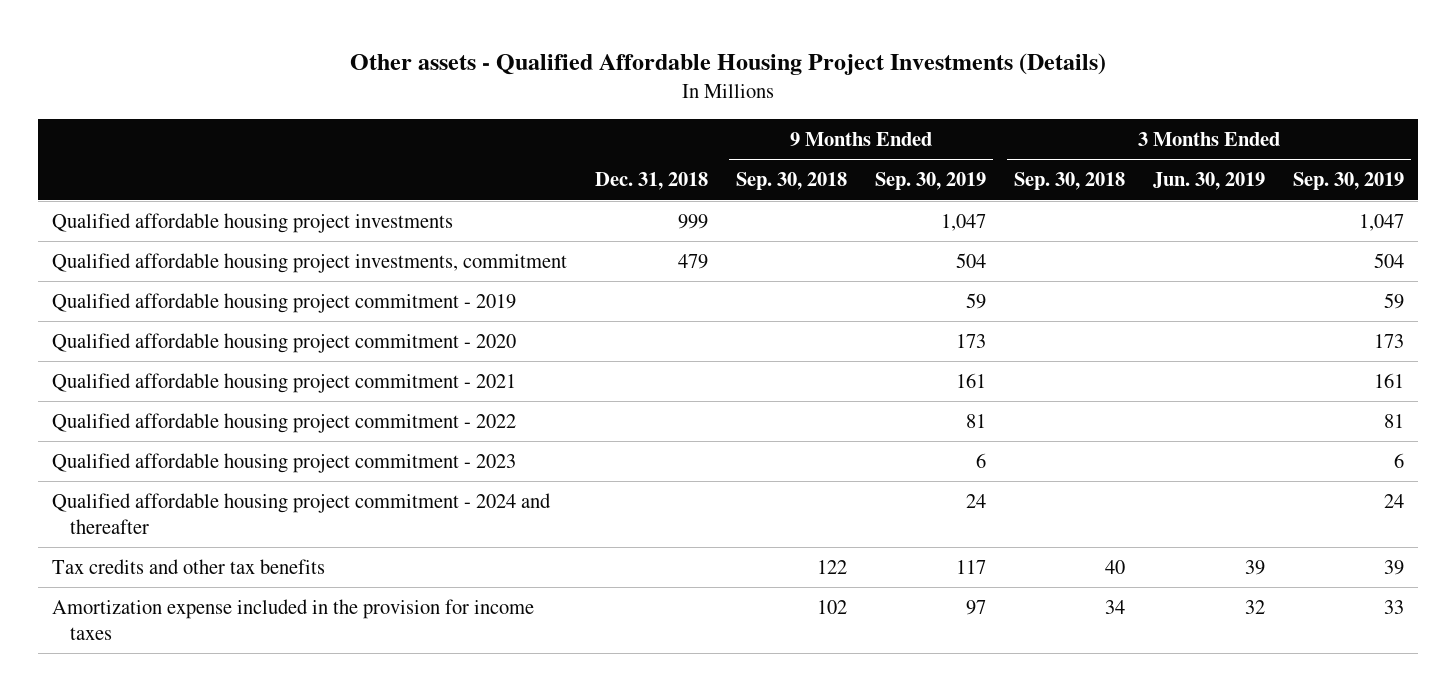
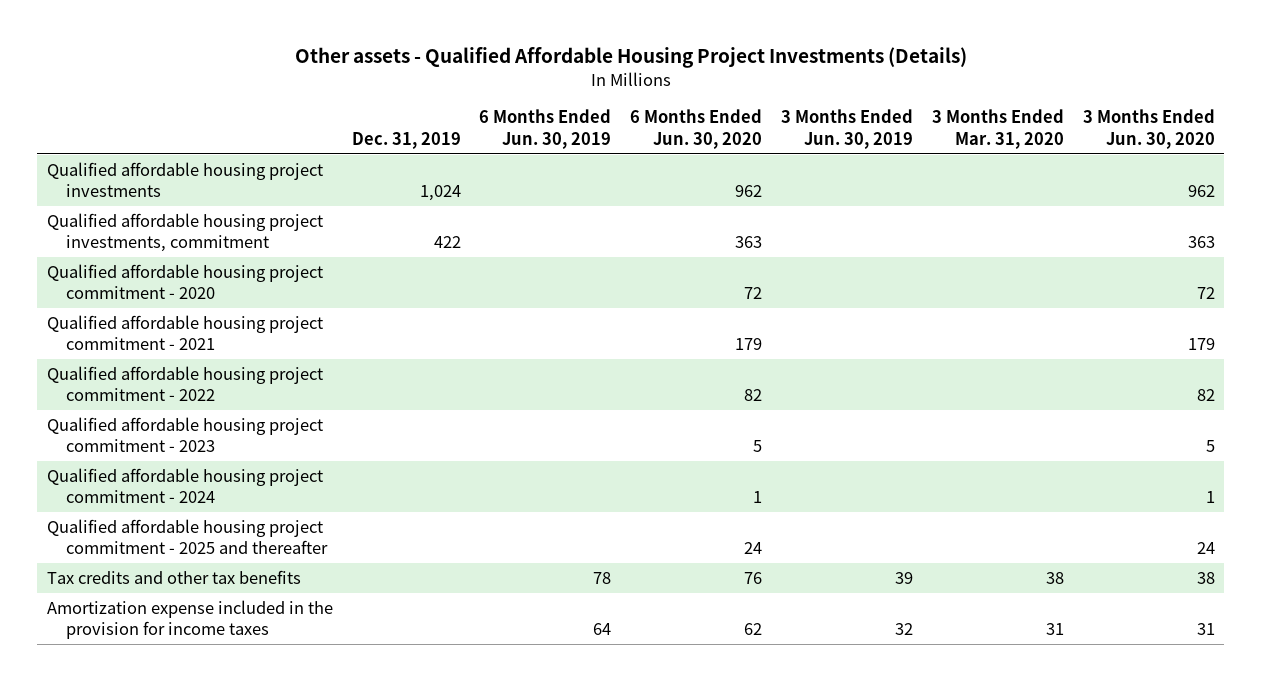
- | Dec. 31, 2018 | 9 Months Ended Sep. 30, 2018 | 9 Months Ended Sep. 30, 2019 | 3 Months Ended Sep. 30, 2018 | 3 Months Ended Jun. 30, 2019 | 3 Months Ended Sep. 30, 2019
+ | Dec. 31, 2019 | 6 Months Ended Jun. 30, 2019 | 6 Months Ended Jun. 30, 2020 | 3 Months Ended Jun. 30, 2019 | 3 Months Ended Mar. 31, 2020 | 3 Months Ended Jun. 30, 2020
- Qualified affordable housing project commitment - 2019 | | | 59 | | | 59
- Qualified affordable housing project commitment - 2024 and thereafter | | | 24 | | | 24
+ Qualified affordable housing project commitment - 2024 | | | 1 | | | 1
+ Qualified affordable housing project commitment - 2025 and thereafter | | | 24 | | | 24

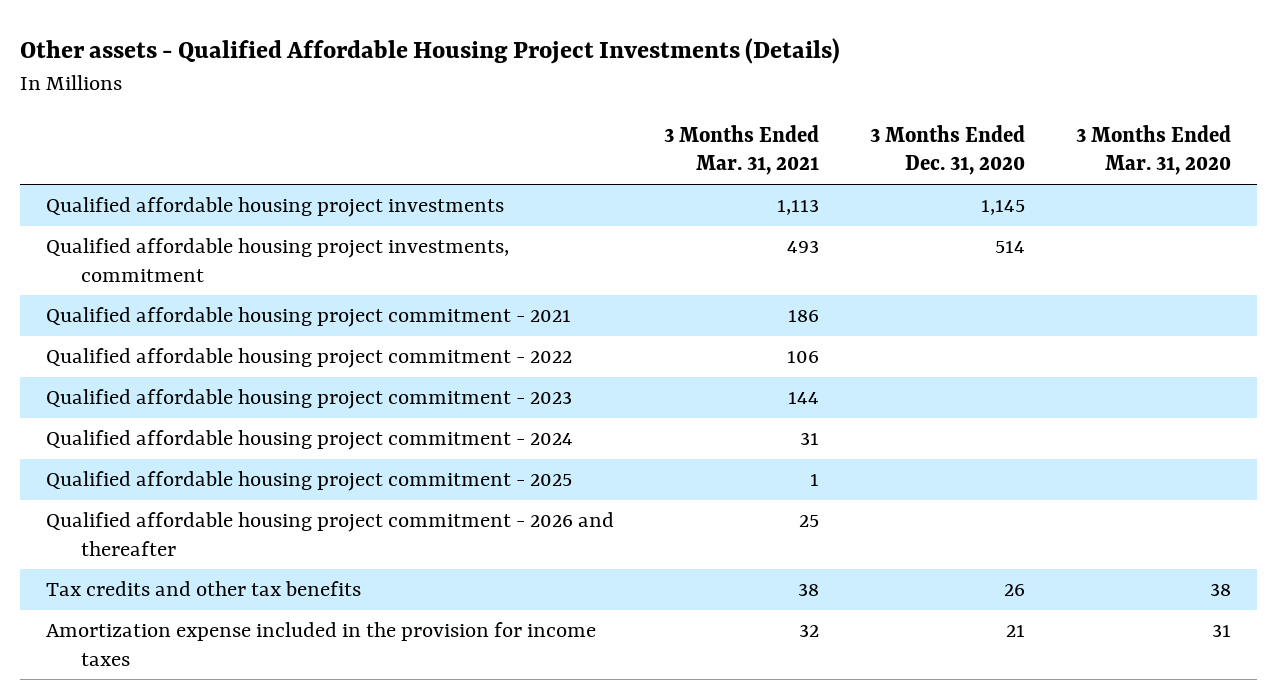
- | Dec. 31, 2019 | 6 Months Ended Jun. 30, 2019 | 6 Months Ended Jun. 30, 2020 | 3 Months Ended Jun. 30, 2019 | 3 Months Ended Mar. 31, 2020 | 3 Months Ended Jun. 30, 2020
+ | 3 Months Ended Mar. 31, 2021 | 3 Months Ended Dec. 31, 2020 | 3 Months Ended Mar. 31, 2020
- Qualified affordable housing project commitment - 2020 | | | 72 | | | 72
- Qualified affordable housing project commitment - 2025 and thereafter | | | 24 | | | 24
+ Qualified affordable housing project commitment - 2025 | 1 | |
+ Qualified affordable housing project commitment - 2026 and thereafter | 25 | |

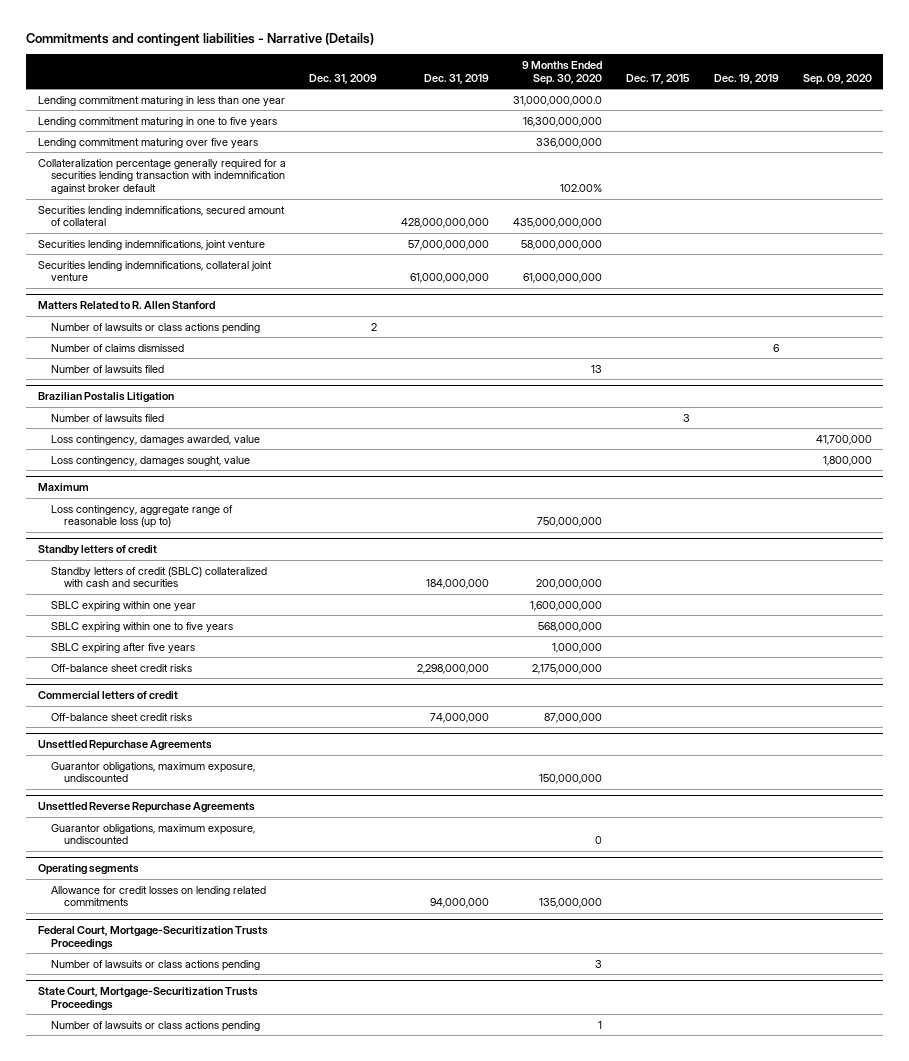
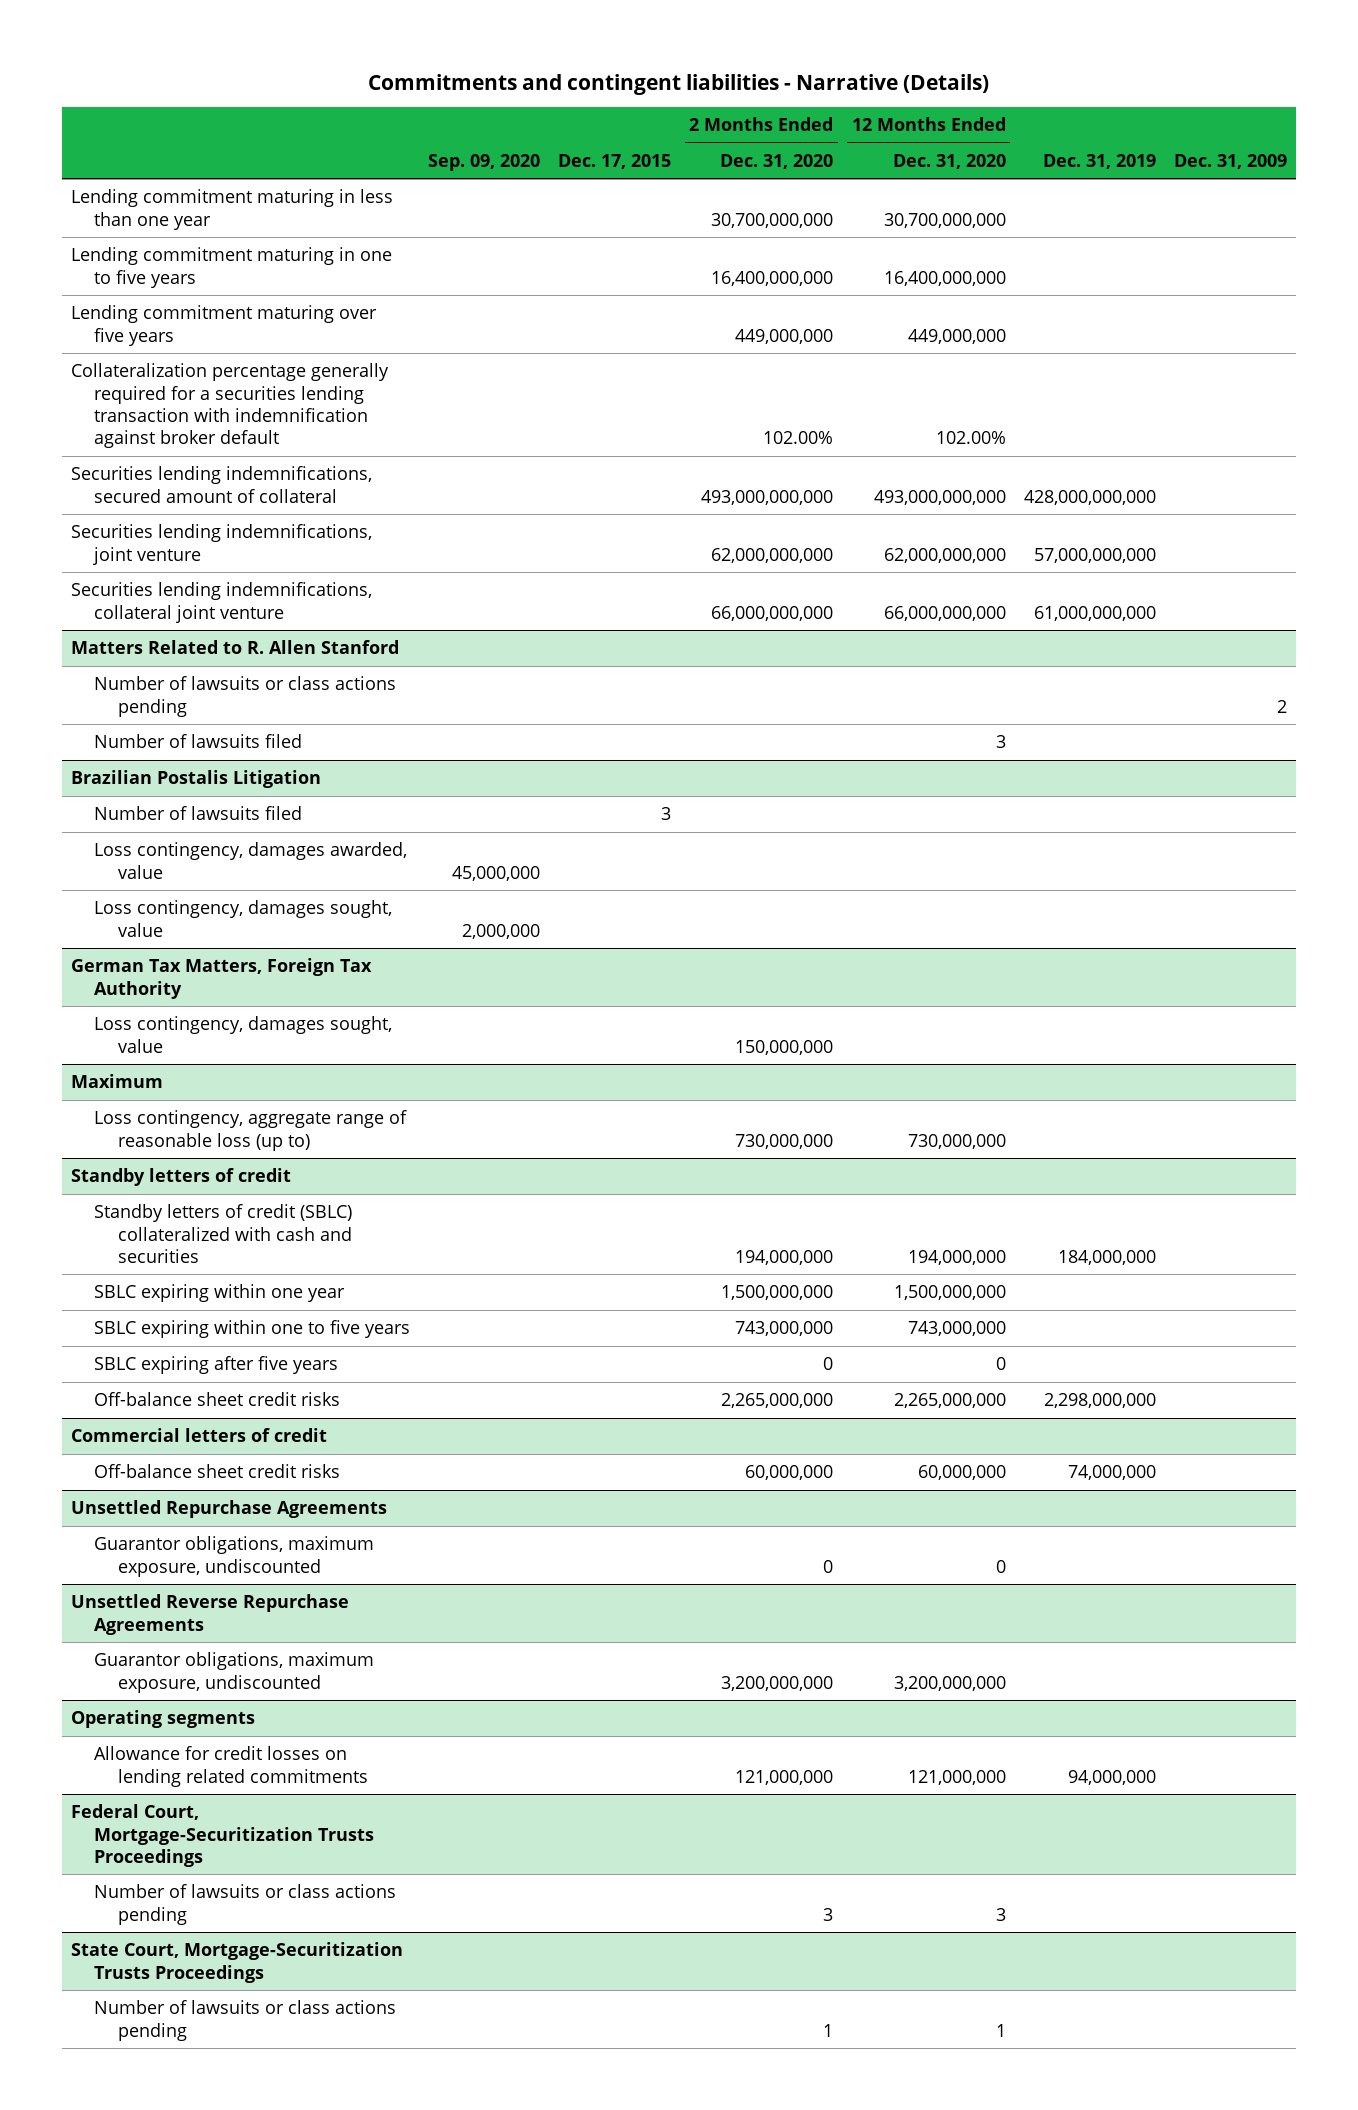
- | Dec. 31, 2009 | Dec. 31, 2019 | 9 Months Ended Sep. 30, 2020 | Dec. 17, 2015 | Dec. 19, 2019 | Sep. 09, 2020
+ | Sep. 09, 2020 | Dec. 17, 2015 | 2 Months Ended Dec. 31, 2020 | 12 Months Ended Dec. 31, 2020 | Dec. 31, 2019 | Dec. 31, 2009
@ Matters Related to R. Allen Stanford
- Number of claims dismissed | | | | | 6 |
@ Brazilian Postalis Litigation
- Loss contingency, damages awarded, value | | | | | | 41,700,000
- Loss contingency, damages sought, value | | | | | | 1,800,000
+ Loss contingency, damages awarded, value | 45,000,000 | | | | |
+ Loss contingency, damages sought, value | 2,000,000 | | | | |
+ German Tax Matters, Foreign Tax Authority
+ Loss contingency, damages sought, value | | | 150,000,000 | | |

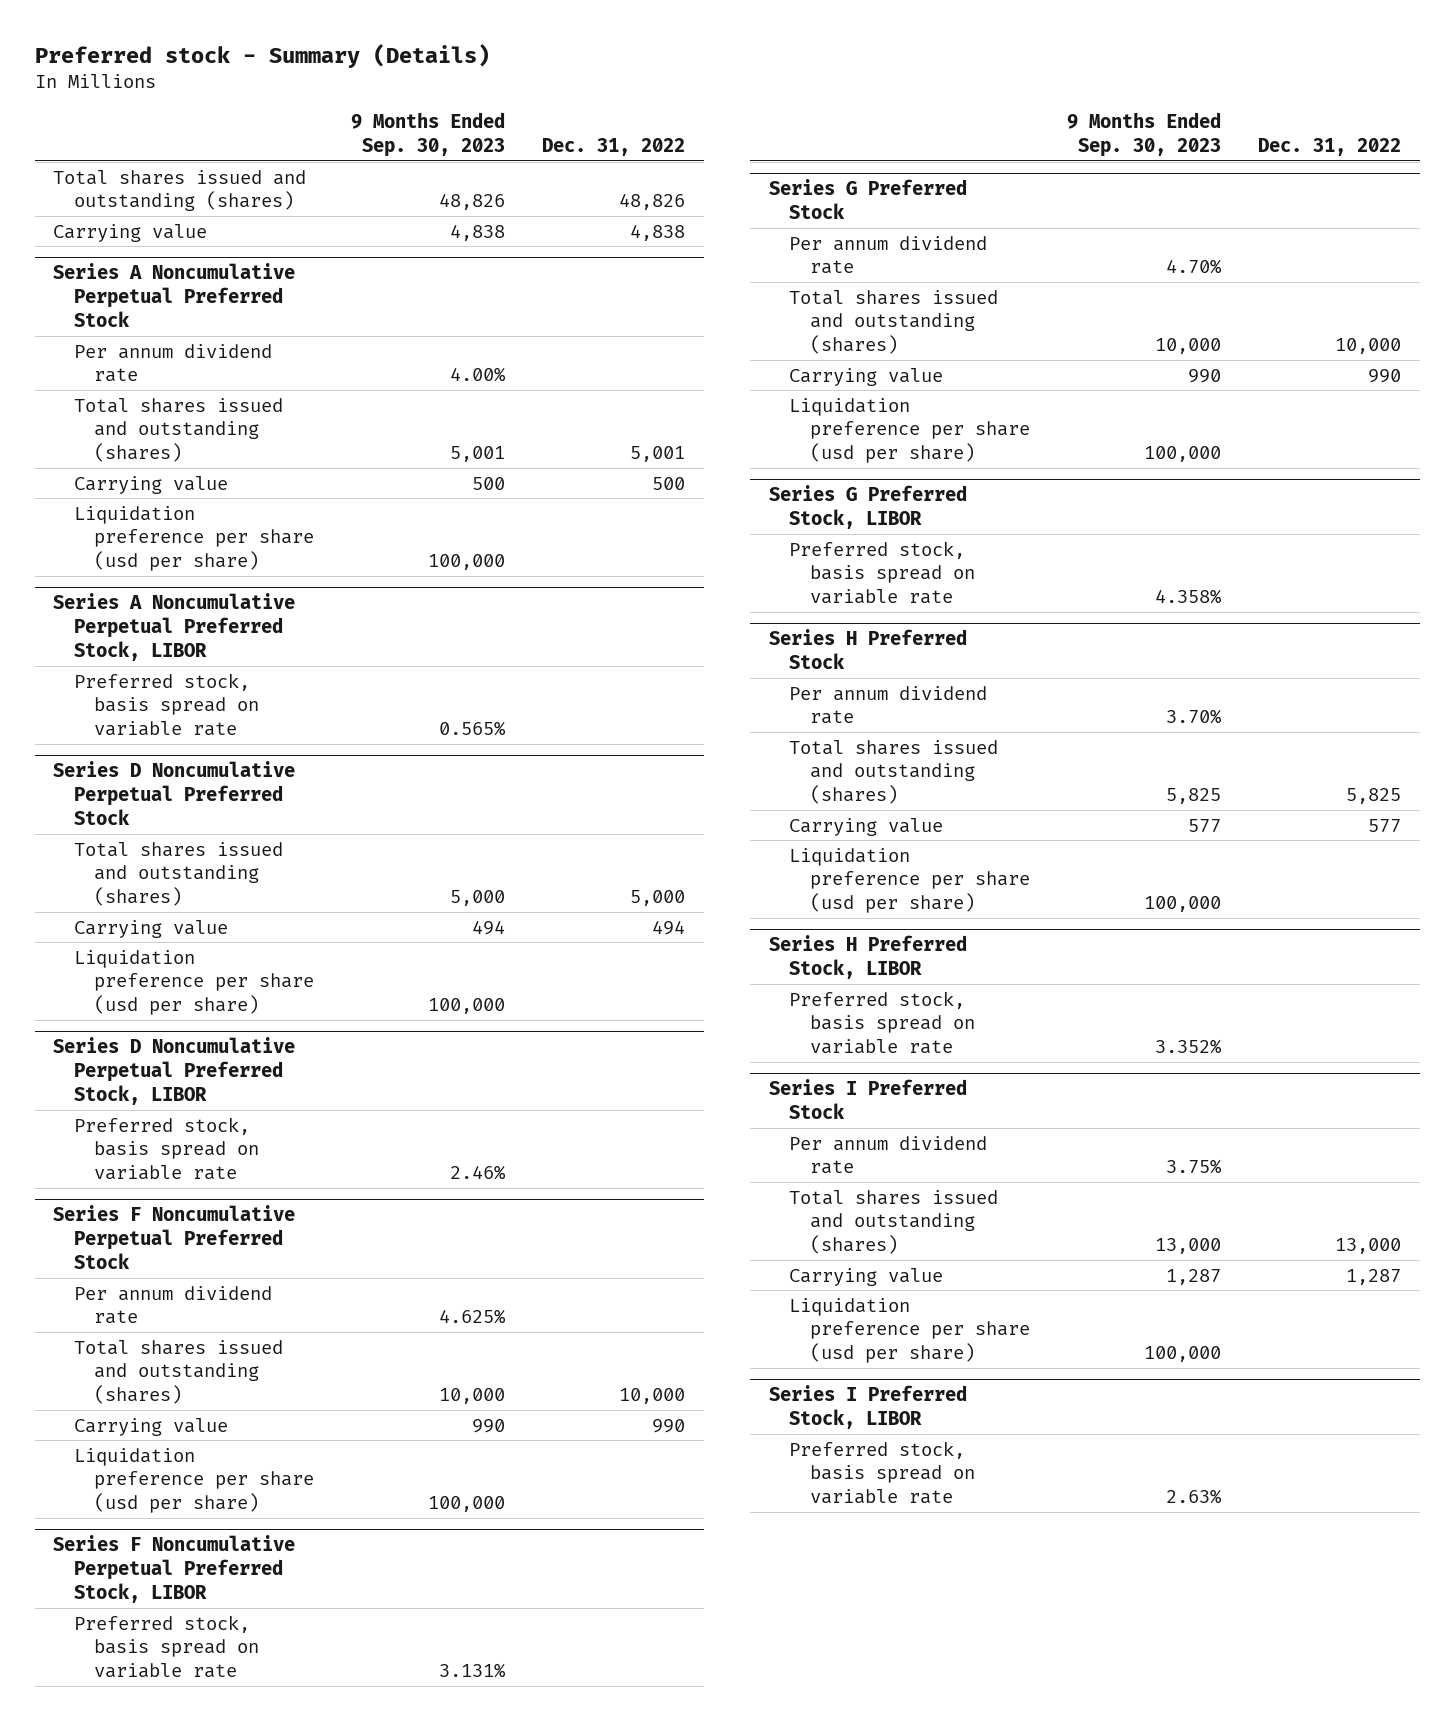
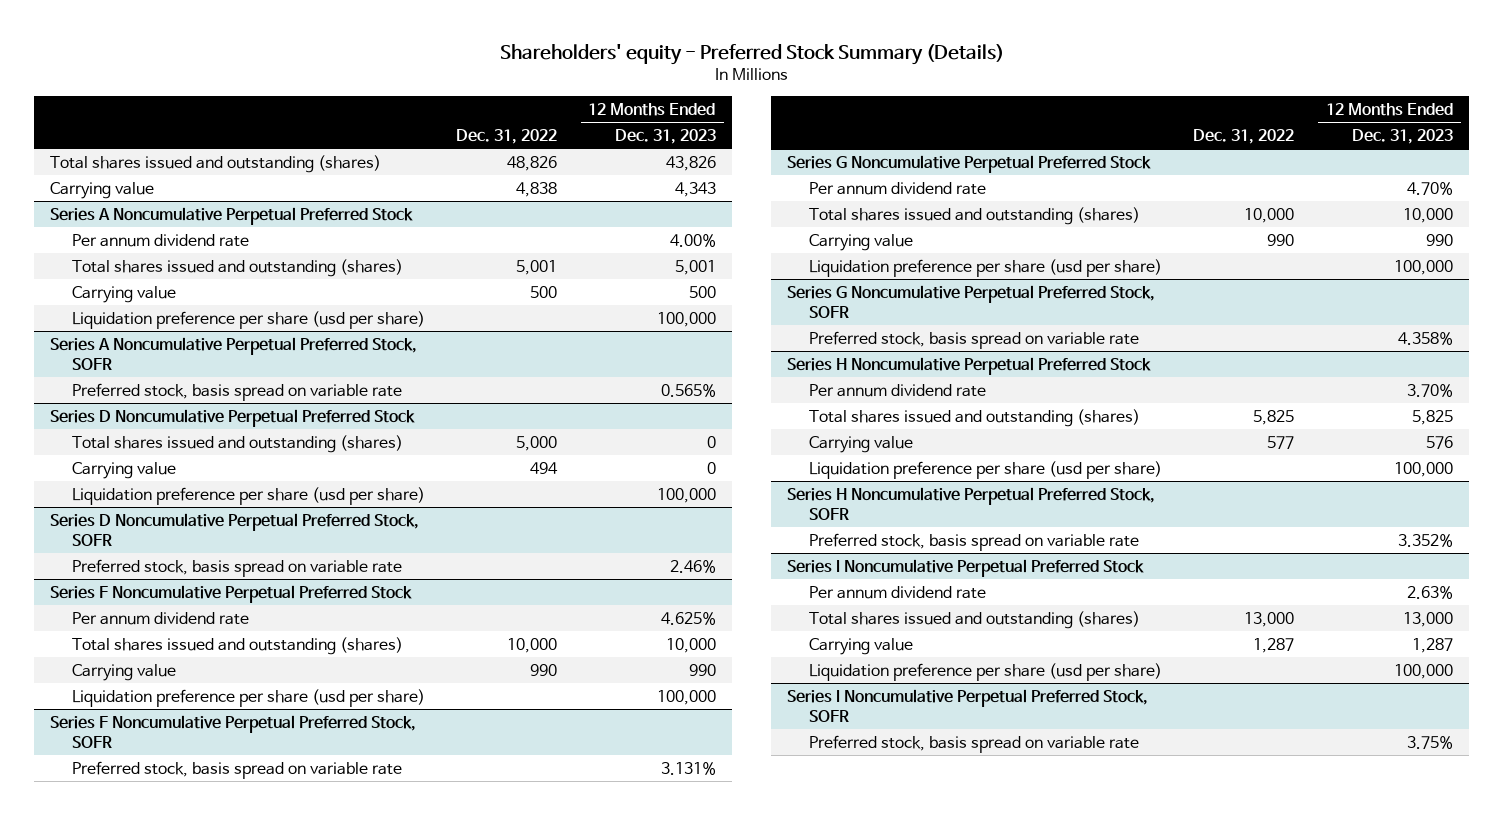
- Preferred stock - Summary (Details)
+ Shareholders' equity - Preferred Stock Summary (Details)
- | 9 Months Ended Sep. 30, 2023 | Dec. 31, 2022
+ | Dec. 31, 2022 | 12 Months Ended Dec. 31, 2023
- Series A Noncumulative Perpetual Preferred Stock, LIBOR
+ Series A Noncumulative Perpetual Preferred Stock, SOFR
- Series D Noncumulative Perpetual Preferred Stock, LIBOR
+ Series D Noncumulative Perpetual Preferred Stock, SOFR
- Series F Noncumulative Perpetual Preferred Stock, LIBOR
+ Series F Noncumulative Perpetual Preferred Stock, SOFR
- Series G Preferred Stock
+ Series G Noncumulative Perpetual Preferred Stock
- Series G Preferred Stock, LIBOR
+ Series G Noncumulative Perpetual Preferred Stock, SOFR
- Series H Preferred Stock
+ Series H Noncumulative Perpetual Preferred Stock
- Series H Preferred Stock, LIBOR
+ Series H Noncumulative Perpetual Preferred Stock, SOFR
- Series I Preferred Stock
+ Series I Noncumulative Perpetual Preferred Stock
- Series I Preferred Stock, LIBOR
+ Series I Noncumulative Perpetual Preferred Stock, SOFR

